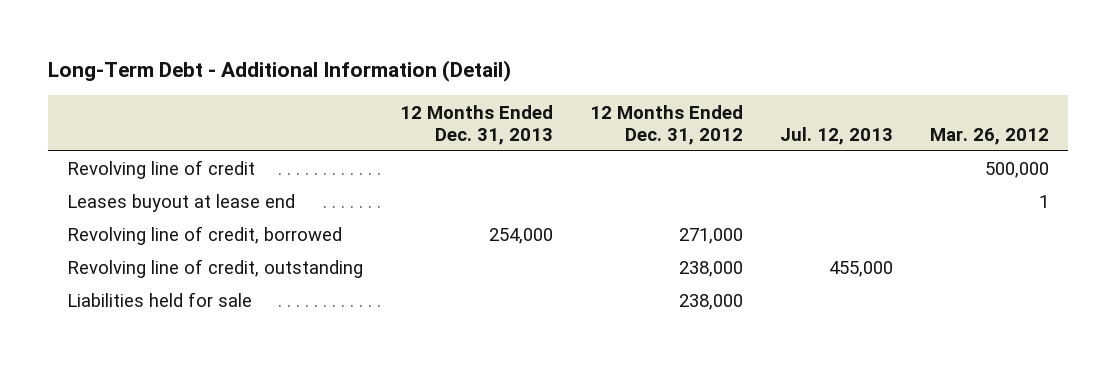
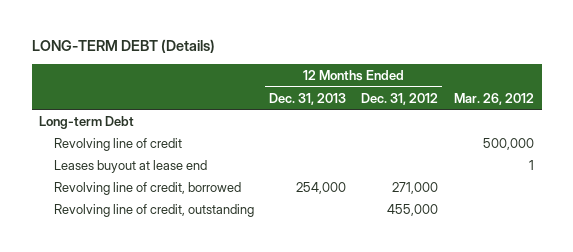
- Long-Term Debt - Additional Information (Detail)
+ LONG-TERM DEBT (Details)
- | 12 Months Ended Dec. 31, 2013 | 12 Months Ended Dec. 31, 2012 | Jul. 12, 2013 | Mar. 26, 2012
+ | 12 Months Ended Dec. 31, 2013 | 12 Months Ended Dec. 31, 2012 | Mar. 26, 2012
+ Long-term Debt
- Revolving line of credit, outstanding | | 238,000 | 455,000 |
- Liabilities held for sale | | 238,000 | |
+ Revolving line of credit, outstanding | | 455,000 |

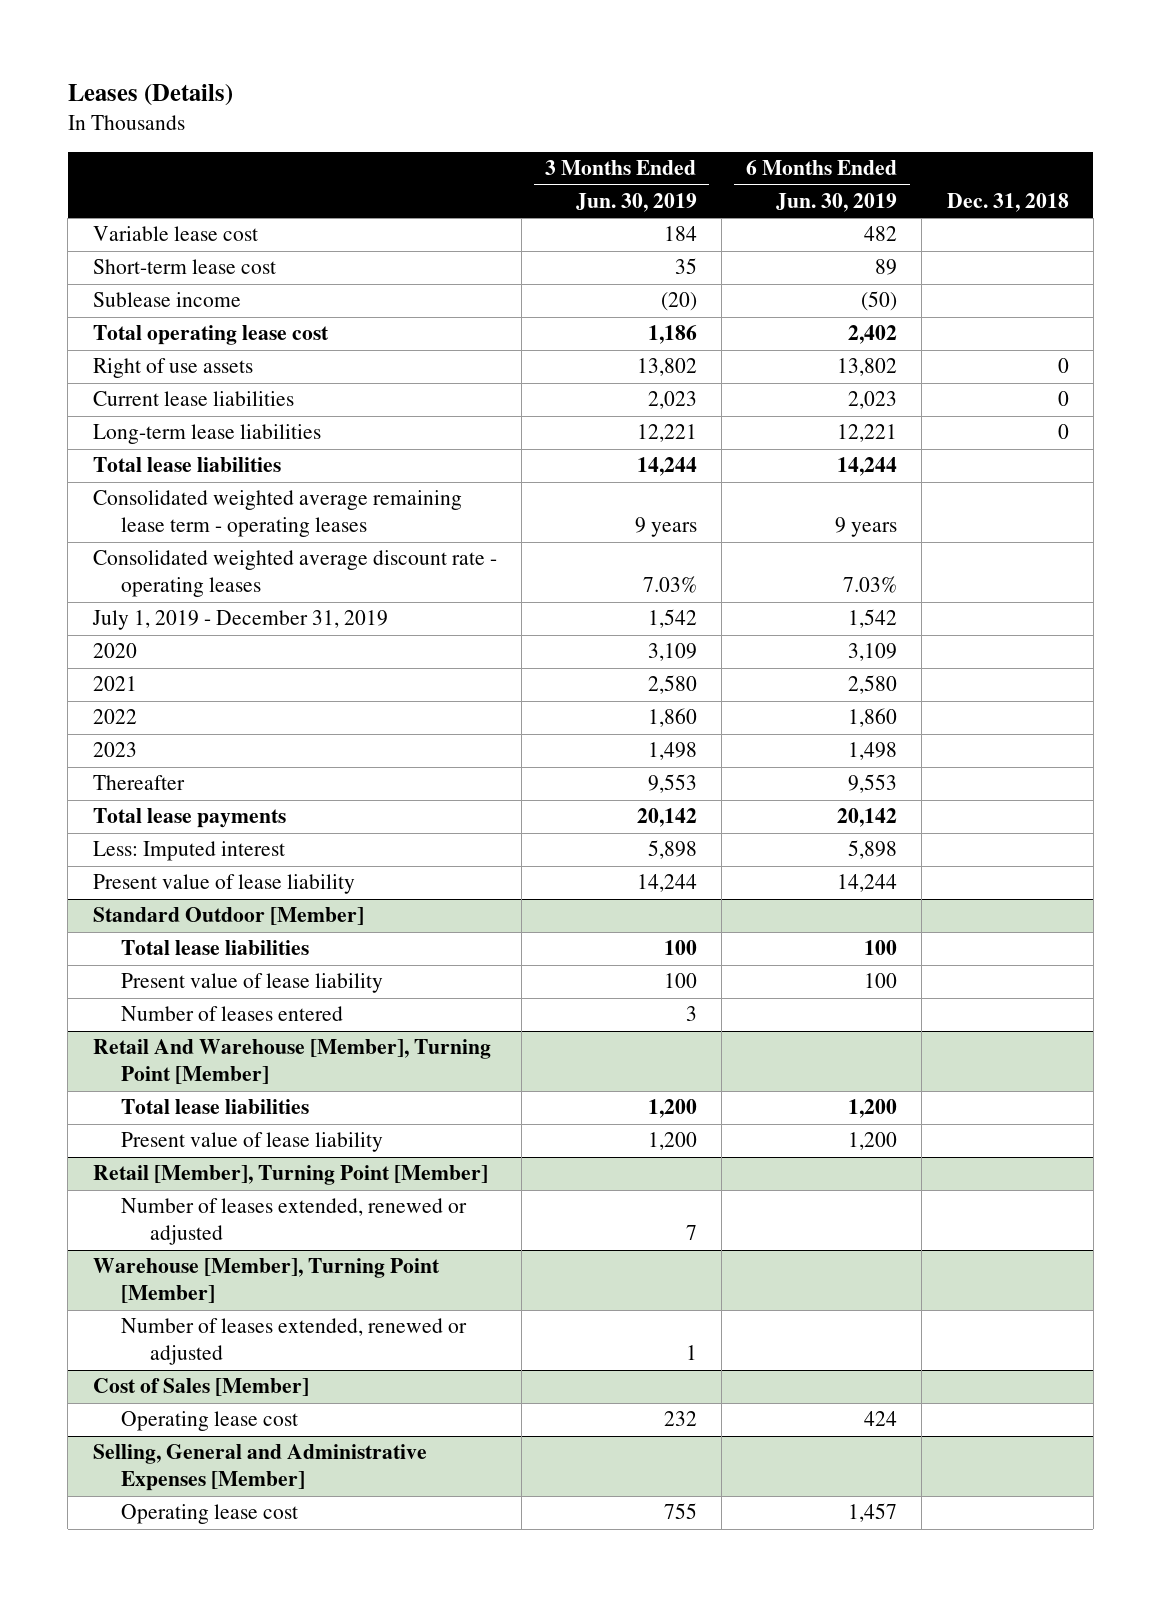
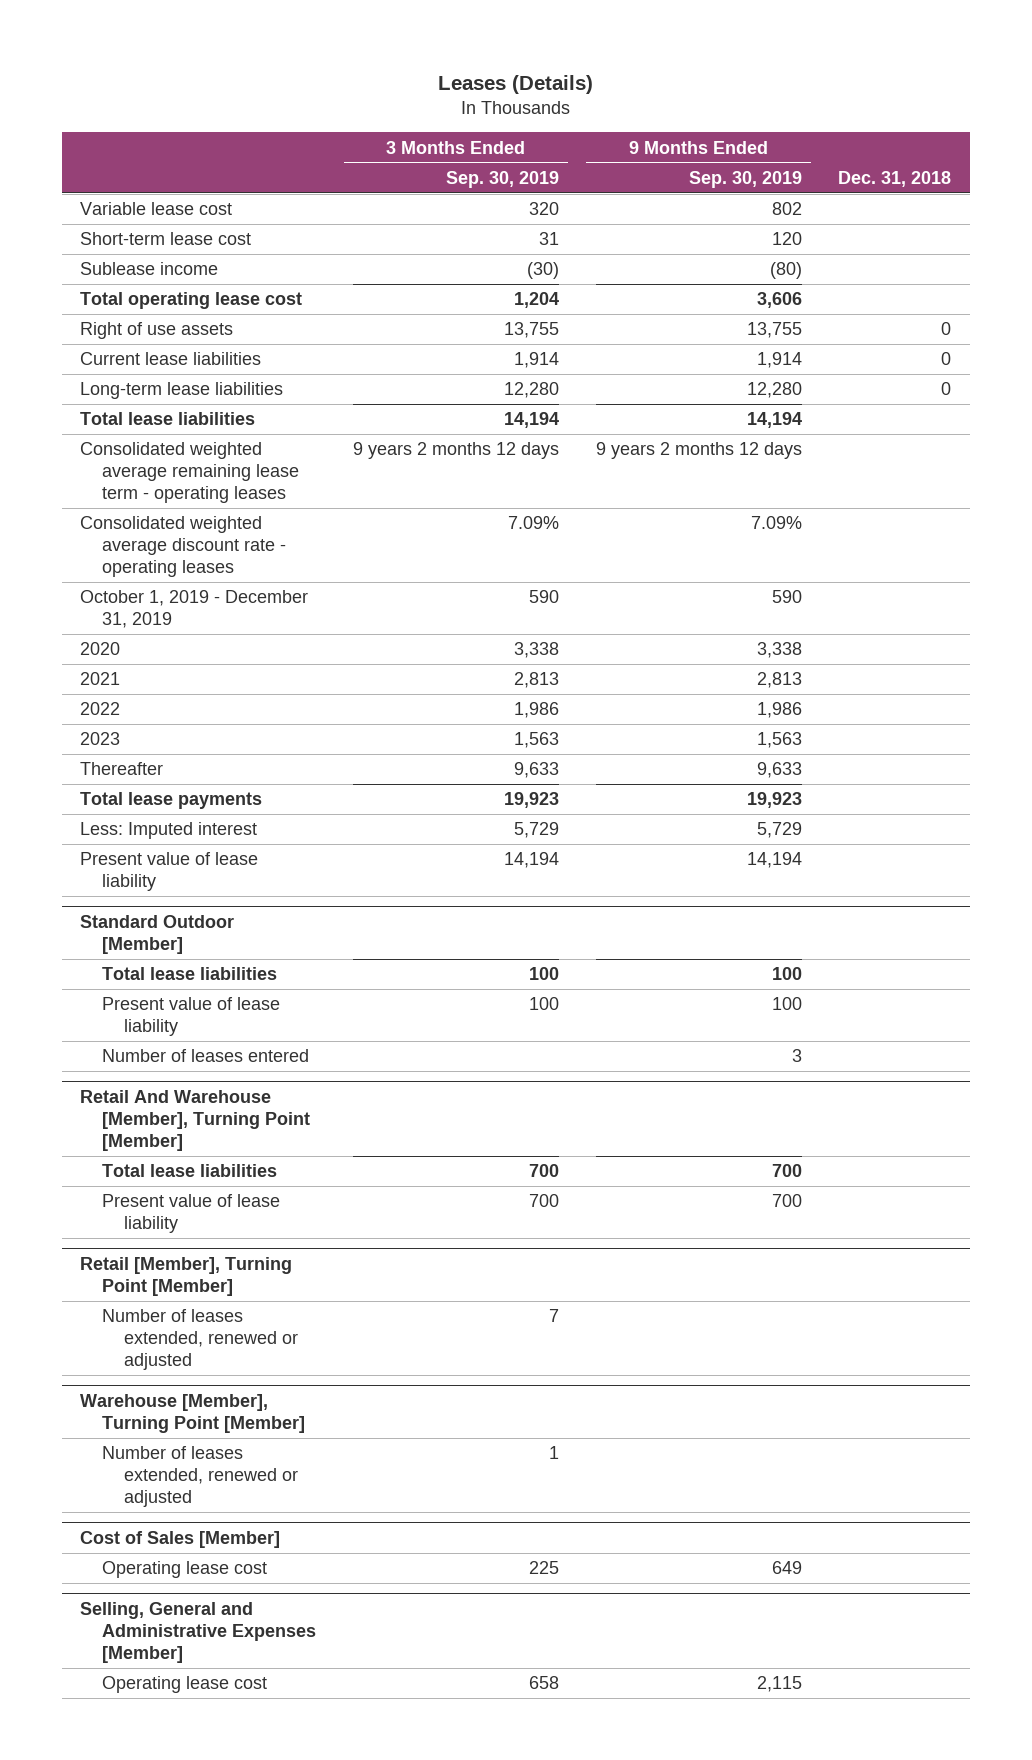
- | 3 Months Ended Jun. 30, 2019 | 6 Months Ended Jun. 30, 2019 | Dec. 31, 2018
+ | 3 Months Ended Sep. 30, 2019 | 9 Months Ended Sep. 30, 2019 | Dec. 31, 2018
- July 1, 2019 - December 31, 2019 | 1,542 | 1,542 |
+ October 1, 2019 - December 31, 2019 | 590 | 590 |

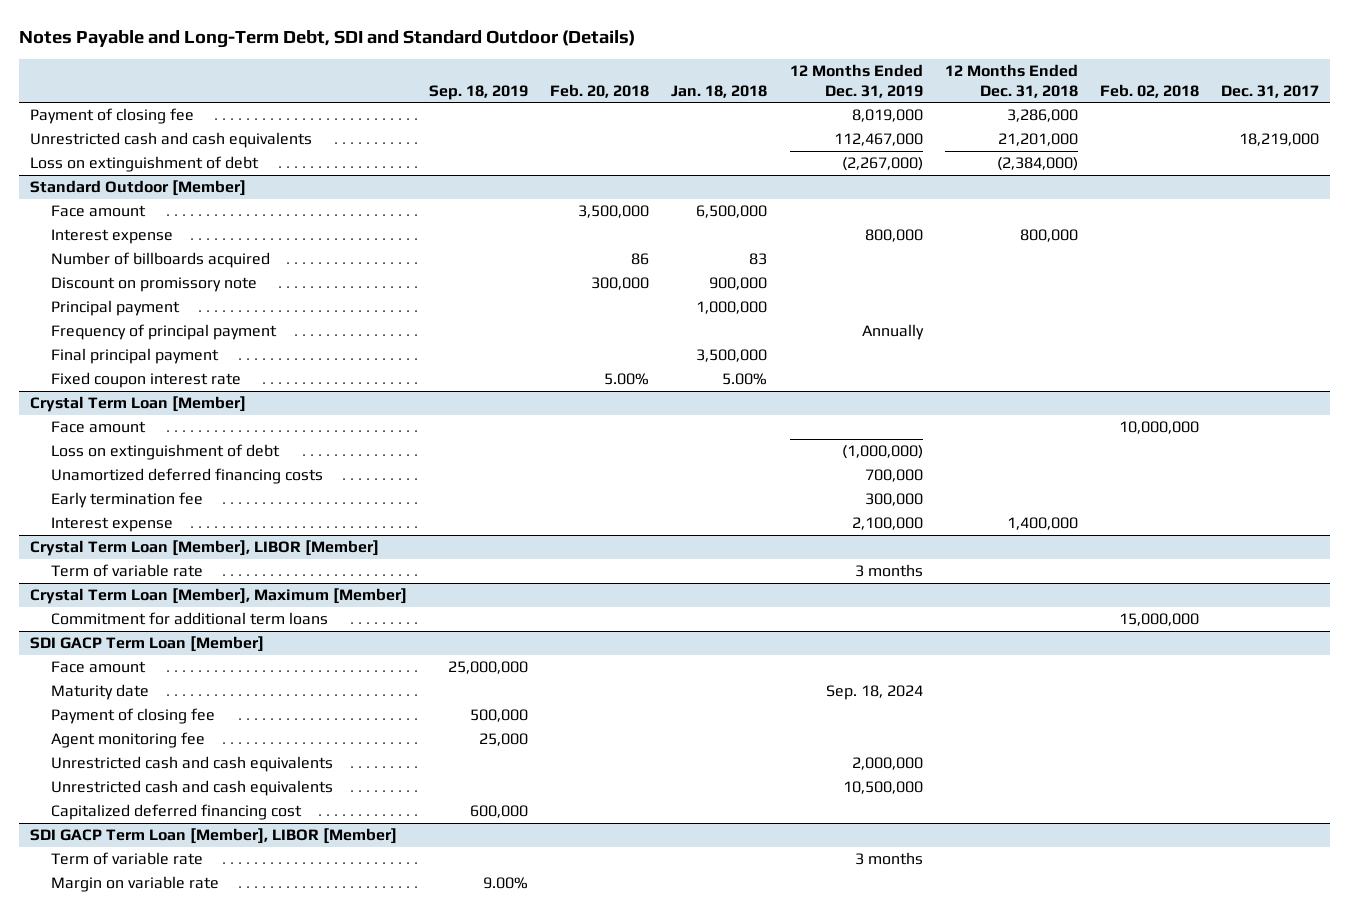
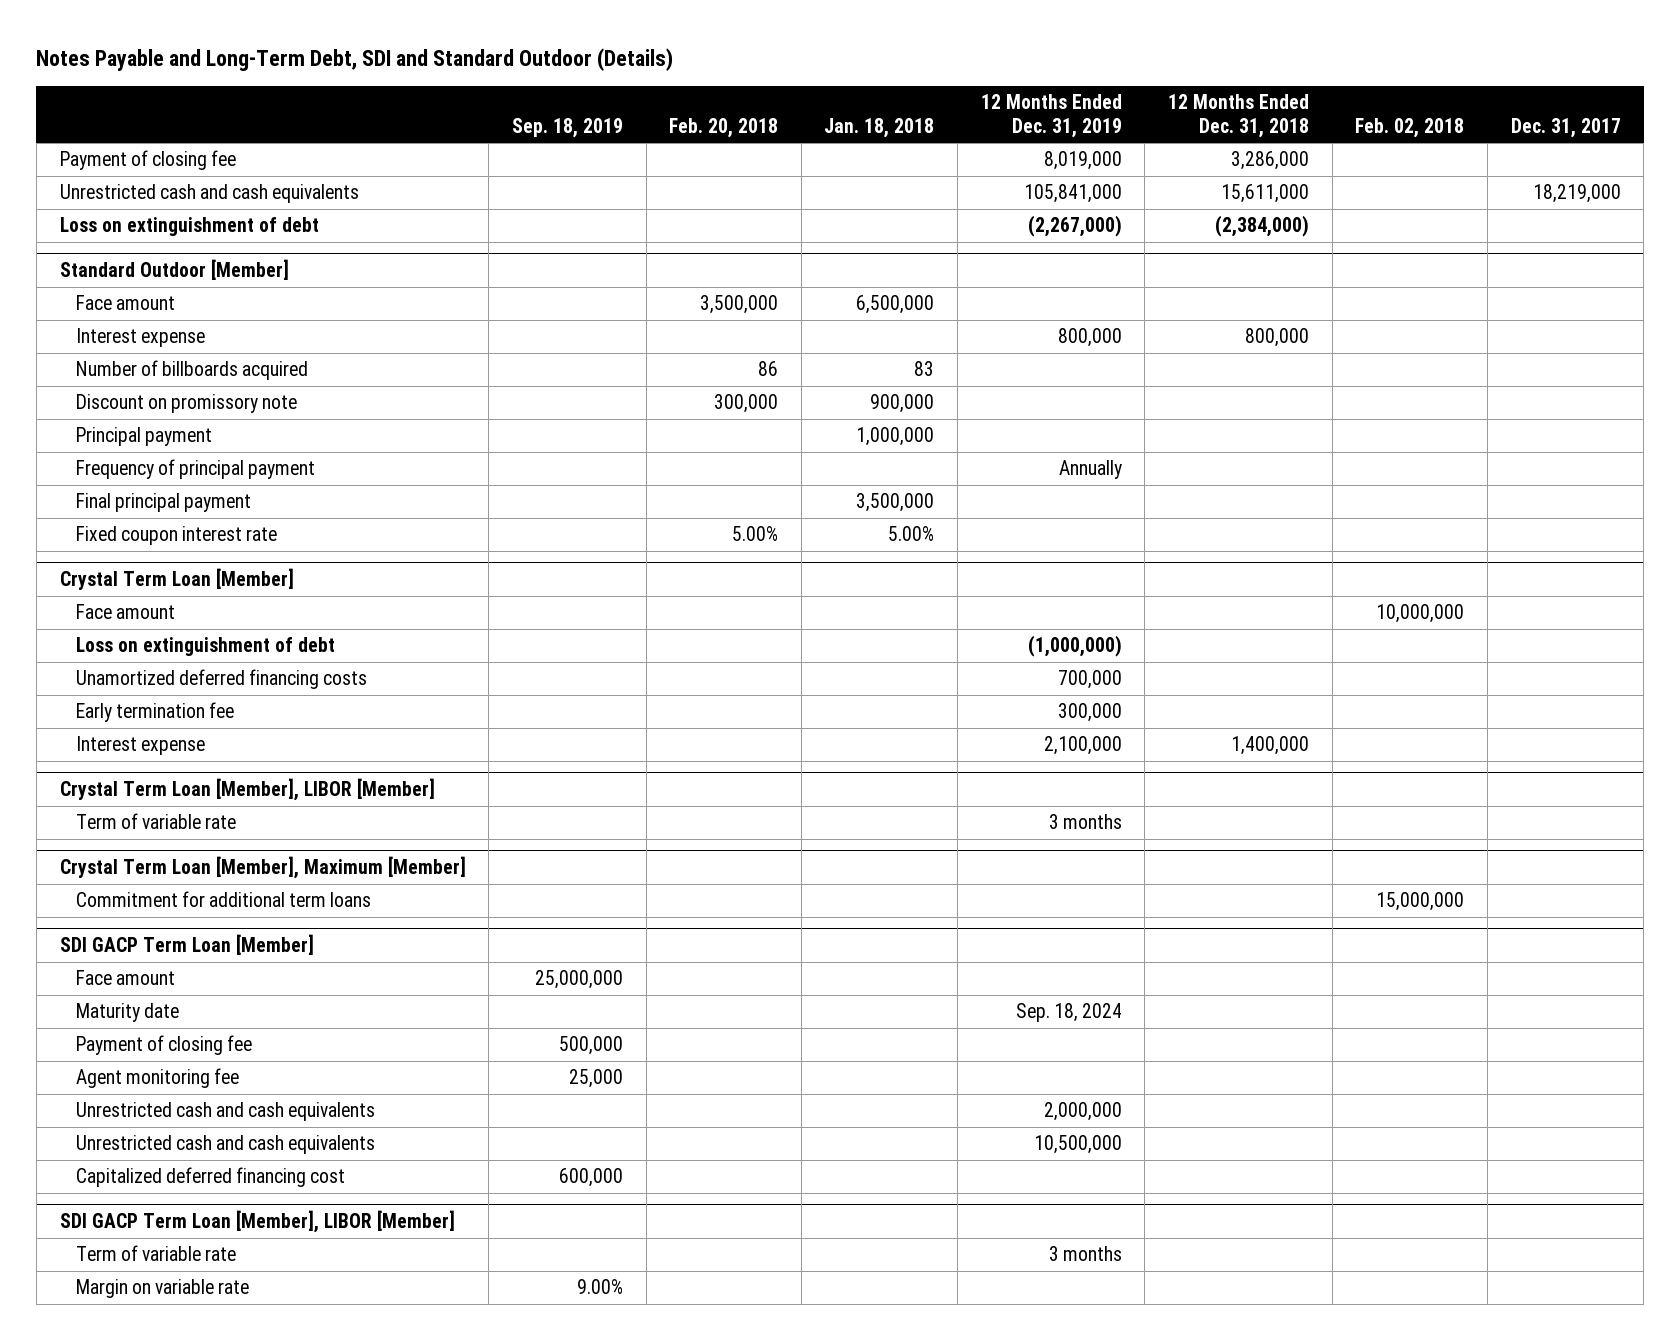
- Unrestricted cash and cash equivalents | | | | 112,467,000 | 21,201,000 | | 18,219,000
+ Unrestricted cash and cash equivalents | | | | 105,841,000 | 15,611,000 | | 18,219,000

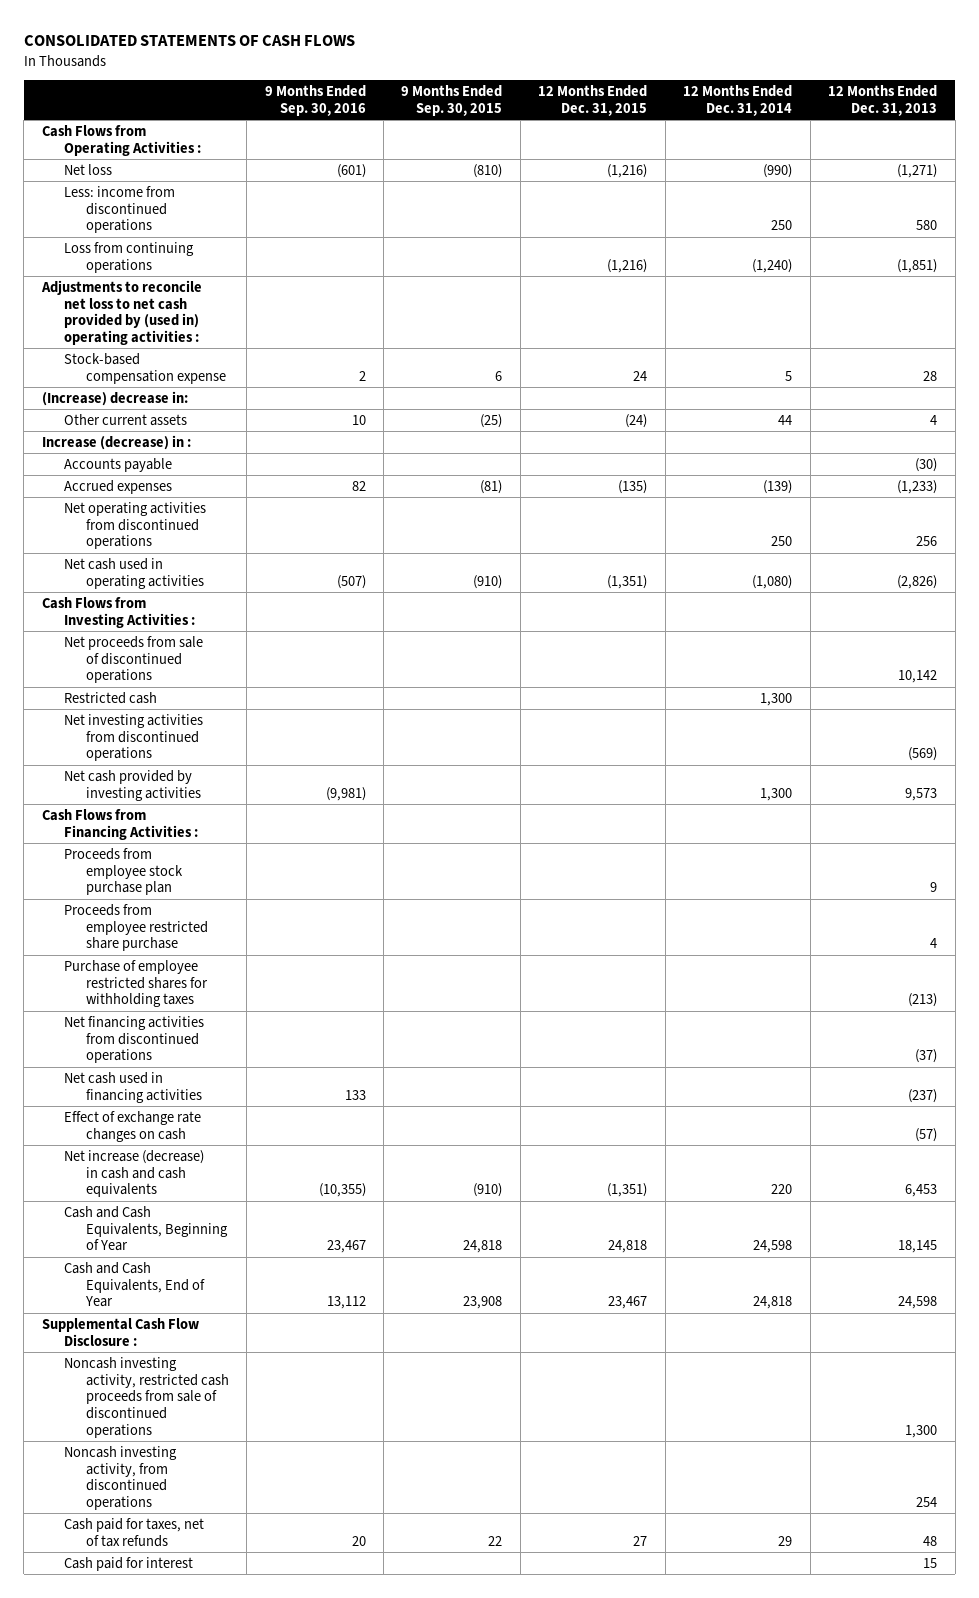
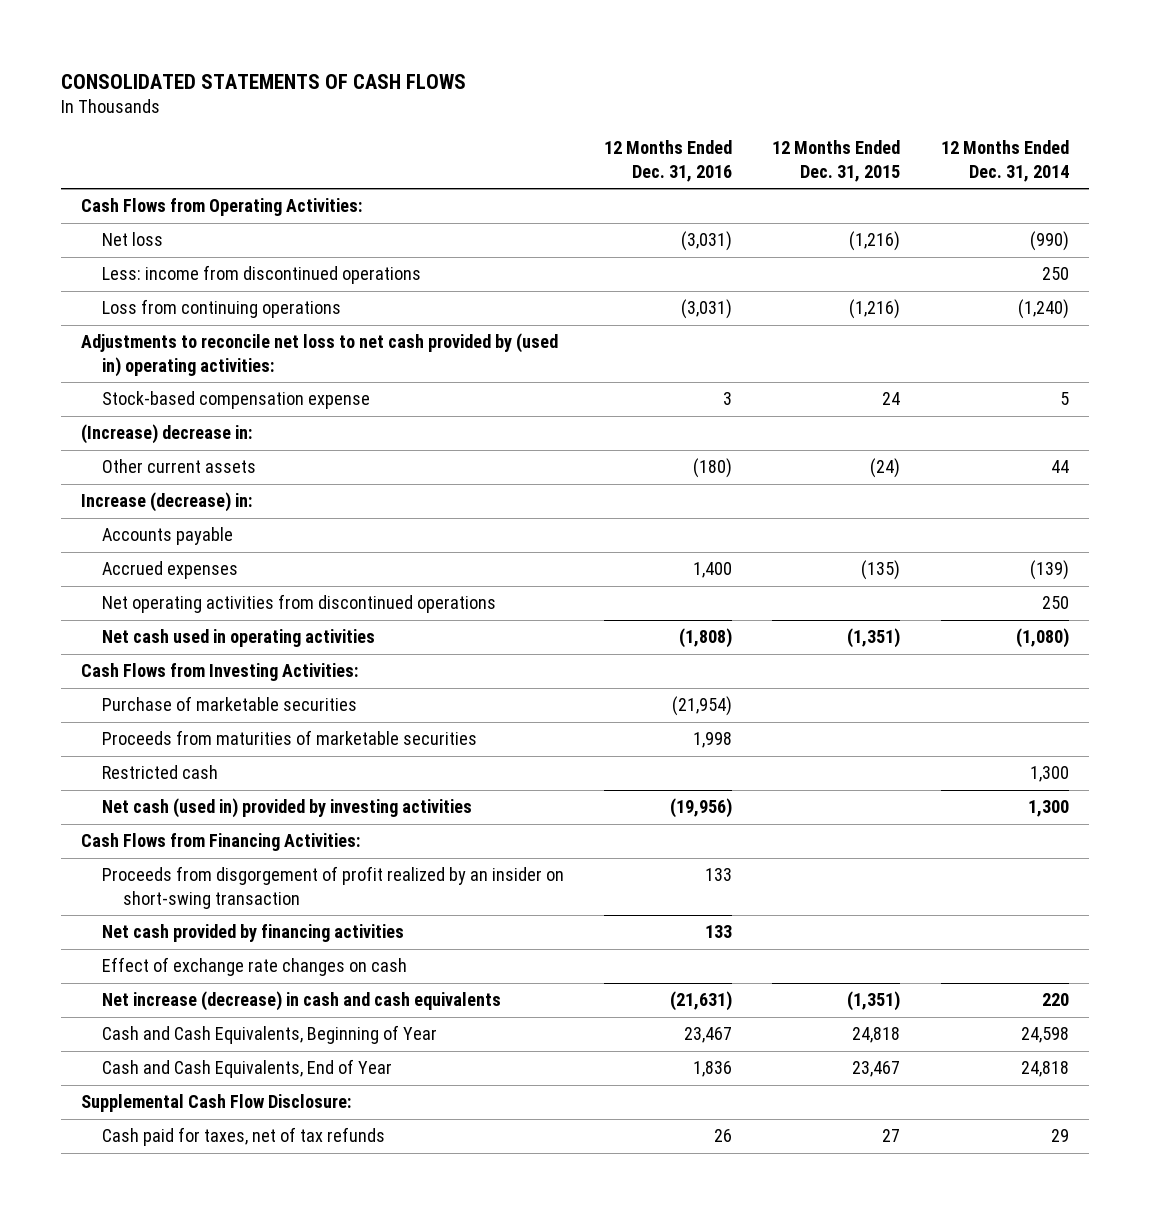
- | 9 Months Ended Sep. 30, 2016 | 9 Months Ended Sep. 30, 2015 | 12 Months Ended Dec. 31, 2015 | 12 Months Ended Dec. 31, 2014 | 12 Months Ended Dec. 31, 2013
+ | 12 Months Ended Dec. 31, 2016 | 12 Months Ended Dec. 31, 2015 | 12 Months Ended Dec. 31, 2014
- Cash Flows from Operating Activities :
+ Cash Flows from Operating Activities:
- Adjustments to reconcile net loss to net cash provided by (used in) operating activities :
+ Adjustments to reconcile net loss to net cash provided by (used in) operating activities:
- Increase (decrease) in :
+ Increase (decrease) in:
- Cash Flows from Investing Activities :
- Net proceeds from sale of discontinued operations | | | | | 10,142
+ Cash Flows from Investing Activities:
+ Purchase of marketable securities | (21,954) | |
+ Proceeds from maturities of marketable securities | 1,998 | |
- Net investing activities from discontinued operations | | | | | (569)
- Net cash provided by investing activities | (9,981) | | | 1,300 | 9,573
- Cash Flows from Financing Activities :
- Proceeds from employee stock purchase plan | | | | | 9
- Proceeds from employee restricted share purchase | | | | | 4
- Purchase of employee restricted shares for withholding taxes | | | | | (213)
- Net financing activities from discontinued operations | | | | | (37)
- Net cash used in financing activities | 133 | | | | (237)
+ Net cash (used in) provided by investing activities | (19,956) | | 1,300
+ Cash Flows from Financing Activities:
+ Proceeds from disgorgement of profit realized by an insider on short-swing transaction | 133 | |
+ Net cash provided by financing activities | 133 | |
- Supplemental Cash Flow Disclosure :
- Noncash investing activity, restricted cash proceeds from sale of discontinued operations | | | | | 1,300
- Noncash investing activity, from discontinued operations | | | | | 254
+ Supplemental Cash Flow Disclosure:
- Cash paid for interest | | | | | 15

